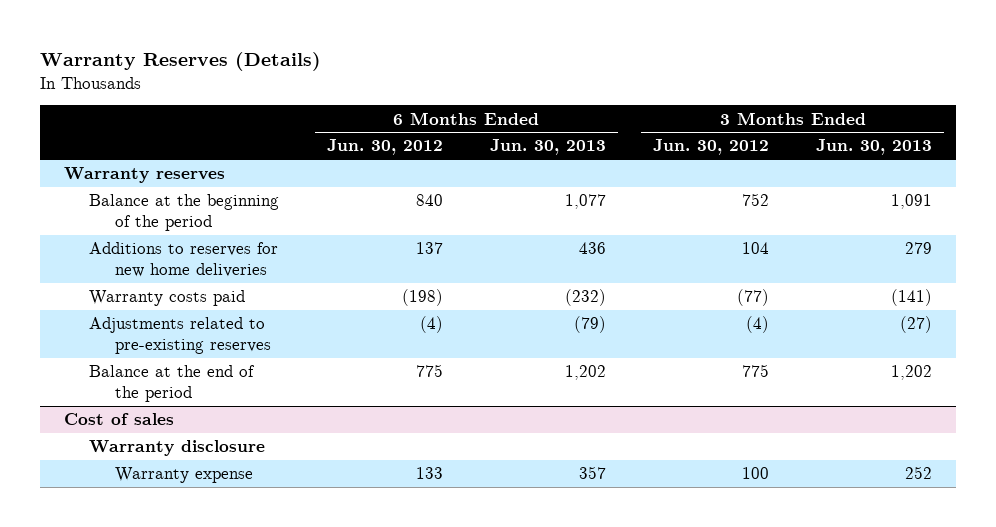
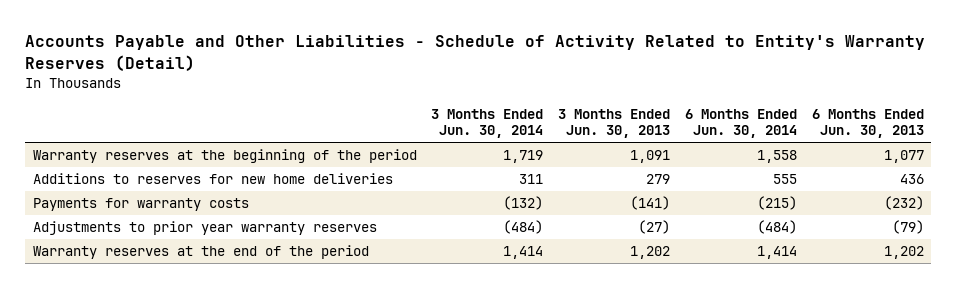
- Warranty Reserves (Details)
+ Accounts Payable and Other Liabilities - Schedule of Activity Related to Entity's Warranty Reserves (Detail)
- | 6 Months Ended Jun. 30, 2012 | 6 Months Ended Jun. 30, 2013 | 3 Months Ended Jun. 30, 2012 | 3 Months Ended Jun. 30, 2013
+ | 3 Months Ended Jun. 30, 2014 | 3 Months Ended Jun. 30, 2013 | 6 Months Ended Jun. 30, 2014 | 6 Months Ended Jun. 30, 2013
- Warranty reserves
- Balance at the beginning of the period | 840 | 1,077 | 752 | 1,091
+ Warranty reserves at the beginning of the period | 1,719 | 1,091 | 1,558 | 1,077
- Warranty costs paid | (198) | (232) | (77) | (141)
- Adjustments related to pre-existing reserves | (4) | (79) | (4) | (27)
- Balance at the end of the period | 775 | 1,202 | 775 | 1,202
- Cost of sales
- Warranty disclosure
- Warranty expense | 133 | 357 | 100 | 252
+ Payments for warranty costs | (132) | (141) | (215) | (232)
+ Adjustments to prior year warranty reserves | (484) | (27) | (484) | (79)
+ Warranty reserves at the end of the period | 1,414 | 1,202 | 1,414 | 1,202

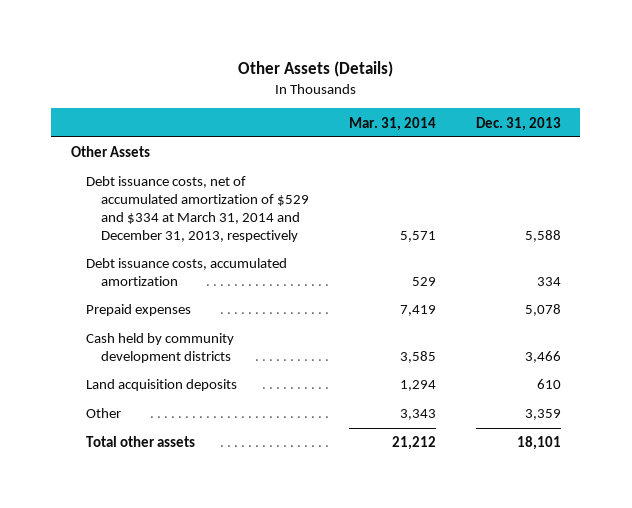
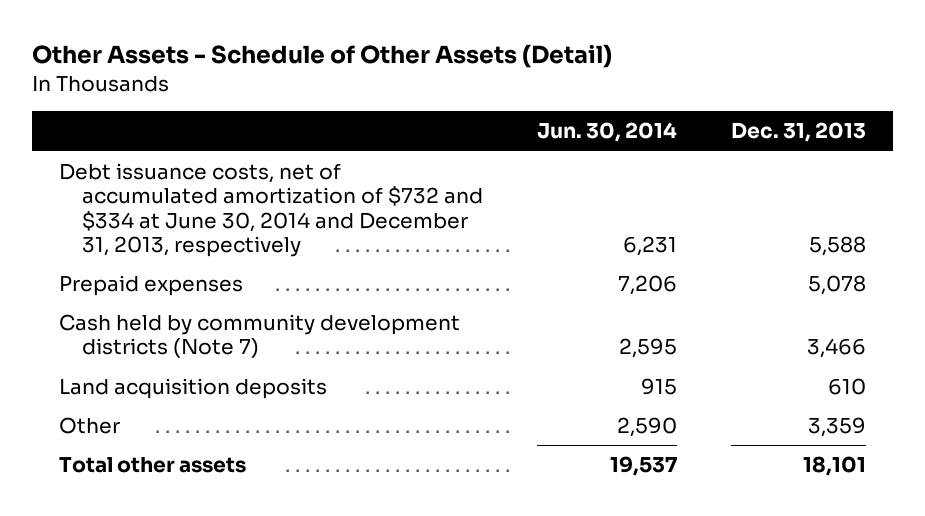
- Other Assets (Details)
+ Other Assets - Schedule of Other Assets (Detail)
- | Mar. 31, 2014 | Dec. 31, 2013
+ | Jun. 30, 2014 | Dec. 31, 2013
- Other Assets
- Debt issuance costs, net of accumulated amortization of $529 and $334 at March 31, 2014 and December 31, 2013, respectively | 5,571 | 5,588
- Debt issuance costs, accumulated amortization | 529 | 334
+ Debt issuance costs, net of accumulated amortization of $732 and $334 at June 30, 2014 and December 31, 2013, respectively | 6,231 | 5,588
- Cash held by community development districts | 3,585 | 3,466
+ Cash held by community development districts (Note 7) | 2,595 | 3,466

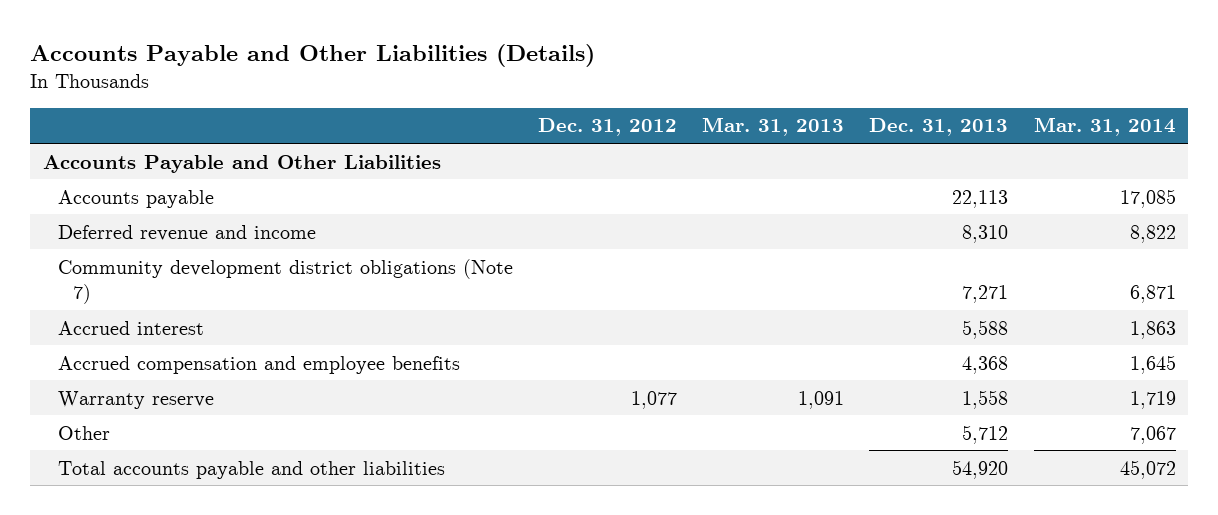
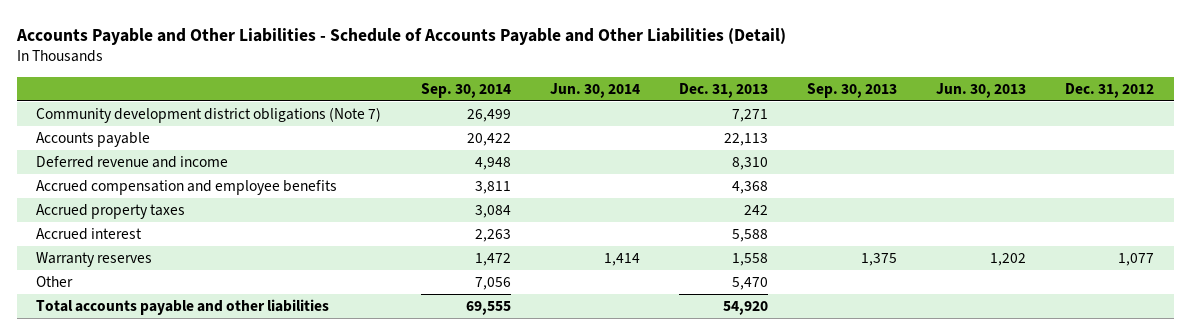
- Accounts Payable and Other Liabilities (Details)
+ Accounts Payable and Other Liabilities - Schedule of Accounts Payable and Other Liabilities (Detail)
- | Dec. 31, 2012 | Mar. 31, 2013 | Dec. 31, 2013 | Mar. 31, 2014
+ | Sep. 30, 2014 | Jun. 30, 2014 | Dec. 31, 2013 | Sep. 30, 2013 | Jun. 30, 2013 | Dec. 31, 2012
- Accounts Payable and Other Liabilities
moved up: Community development district obligations (Note 7) | 26,499 | | 7,271 | | |
- Warranty reserve | 1,077 | 1,091 | 1,558 | 1,719
- Other | | | 5,712 | 7,067
+ Accrued property taxes | 3,084 | | 242 | | |
moved down: Accrued interest | 2,263 | | 5,588 | | |
+ Warranty reserves | 1,472 | 1,414 | 1,558 | 1,375 | 1,202 | 1,077
+ Other | 7,056 | | 5,470 | | |

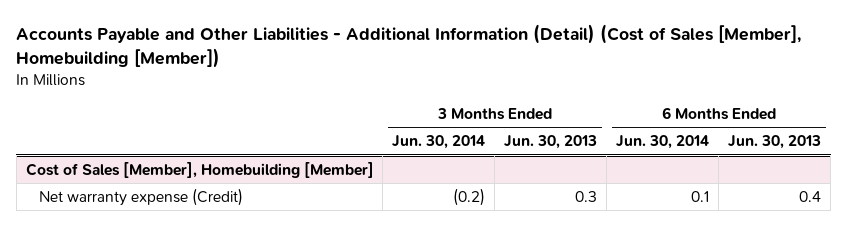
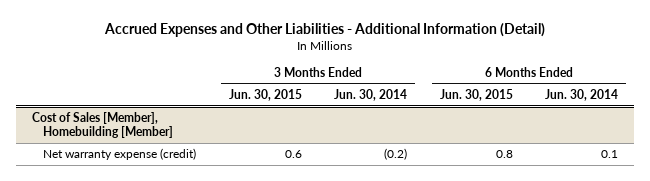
- Accounts Payable and Other Liabilities - Additional Information (Detail) (Cost of Sales [Member], Homebuilding [Member])
+ Accrued Expenses and Other Liabilities - Additional Information (Detail)
- | 3 Months Ended Jun. 30, 2014 | 3 Months Ended Jun. 30, 2013 | 6 Months Ended Jun. 30, 2014 | 6 Months Ended Jun. 30, 2013
+ | 3 Months Ended Jun. 30, 2015 | 3 Months Ended Jun. 30, 2014 | 6 Months Ended Jun. 30, 2015 | 6 Months Ended Jun. 30, 2014
@ Cost of Sales [Member], Homebuilding [Member]
- Net warranty expense (Credit) | (0.2) | 0.3 | 0.1 | 0.4
+ Net warranty expense (credit) | 0.6 | (0.2) | 0.8 | 0.1

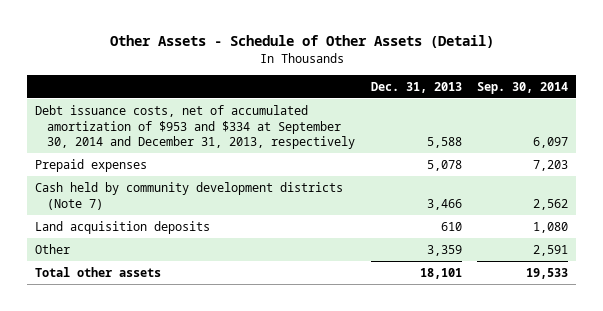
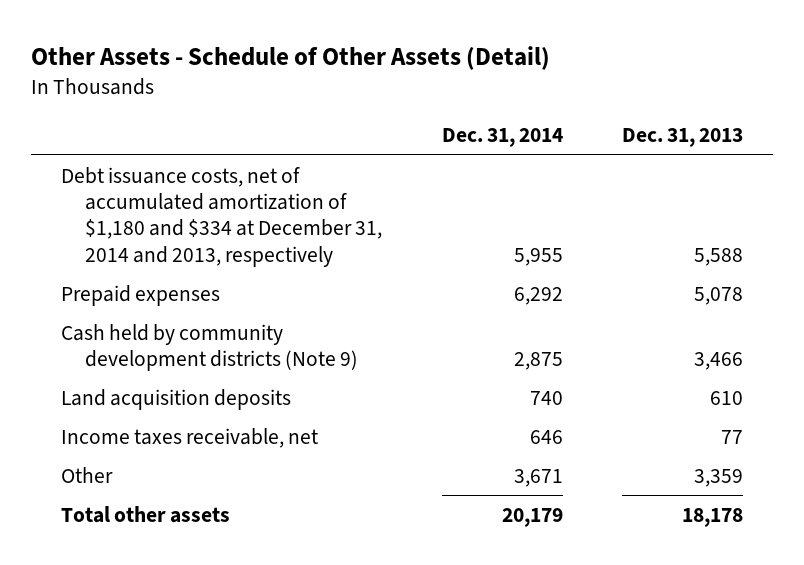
- | Dec. 31, 2013 | Sep. 30, 2014
+ | Dec. 31, 2014 | Dec. 31, 2013
- Debt issuance costs, net of accumulated amortization of $953 and $334 at September 30, 2014 and December 31, 2013, respectively | 5,588 | 6,097
+ Debt issuance costs, net of accumulated amortization of $1,180 and $334 at December 31, 2014 and 2013, respectively | 5,955 | 5,588
- Cash held by community development districts (Note 7) | 3,466 | 2,562
+ Cash held by community development districts (Note 9) | 2,875 | 3,466
+ Income taxes receivable, net | 646 | 77
- Total other assets | 18,101 | 19,533
+ Total other assets | 20,179 | 18,178

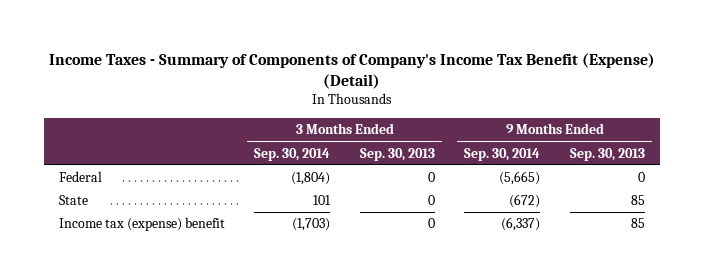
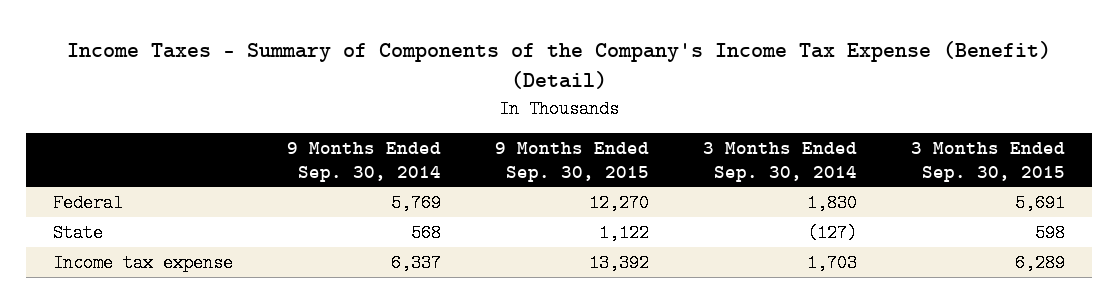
- Income Taxes - Summary of Components of Company's Income Tax Benefit (Expense) (Detail)
+ Income Taxes - Summary of Components of the Company's Income Tax Expense (Benefit) (Detail)
- | 3 Months Ended Sep. 30, 2014 | 3 Months Ended Sep. 30, 2013 | 9 Months Ended Sep. 30, 2014 | 9 Months Ended Sep. 30, 2013
+ | 9 Months Ended Sep. 30, 2014 | 9 Months Ended Sep. 30, 2015 | 3 Months Ended Sep. 30, 2014 | 3 Months Ended Sep. 30, 2015
- Federal | (1,804) | 0 | (5,665) | 0
- State | 101 | 0 | (672) | 85
- Income tax (expense) benefit | (1,703) | 0 | (6,337) | 85
+ Federal | 5,769 | 12,270 | 1,830 | 5,691
+ State | 568 | 1,122 | (127) | 598
+ Income tax expense | 6,337 | 13,392 | 1,703 | 6,289

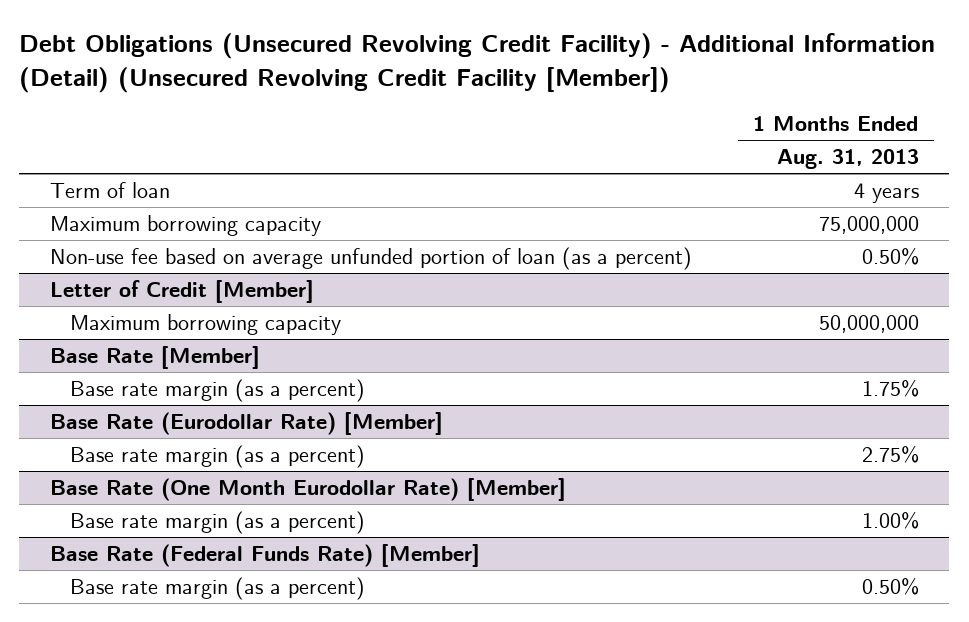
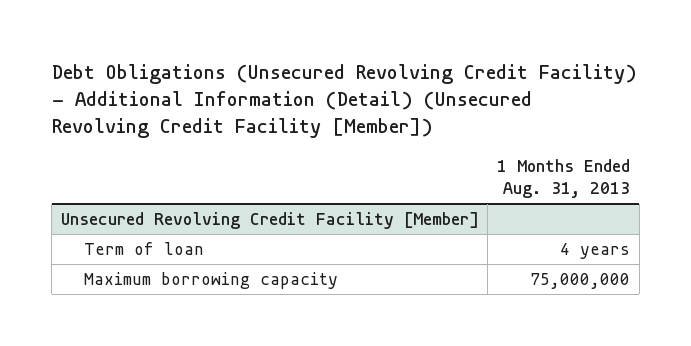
+ Unsecured Revolving Credit Facility [Member]
- Non-use fee based on average unfunded portion of loan (as a percent) | 0.50%
- Letter of Credit [Member]
- Maximum borrowing capacity | 50,000,000
- Base Rate [Member]
- Base rate margin (as a percent) | 1.75%
- Base Rate (Eurodollar Rate) [Member]
- Base rate margin (as a percent) | 2.75%
- Base Rate (One Month Eurodollar Rate) [Member]
- Base rate margin (as a percent) | 1.00%
- Base Rate (Federal Funds Rate) [Member]
- Base rate margin (as a percent) | 0.50%

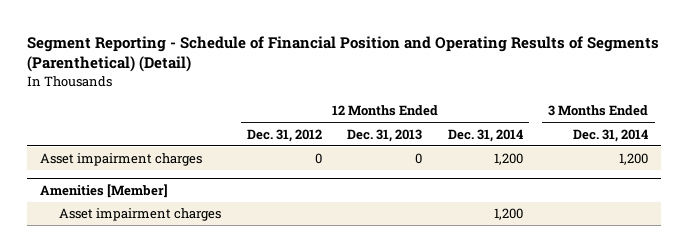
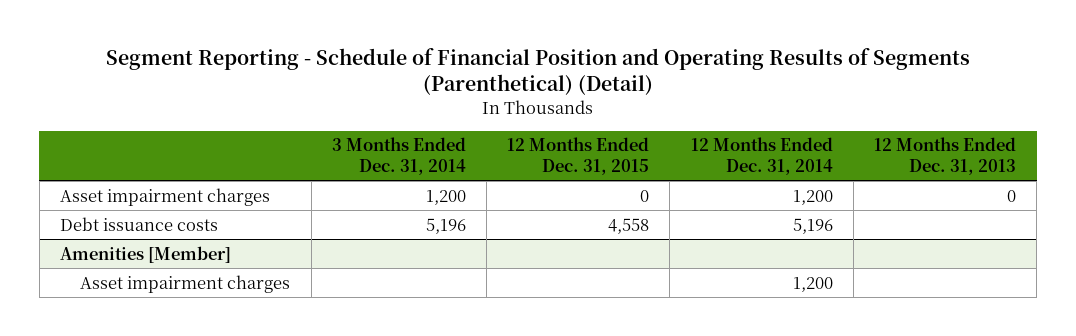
- | 12 Months Ended Dec. 31, 2012 | 12 Months Ended Dec. 31, 2013 | 12 Months Ended Dec. 31, 2014 | 3 Months Ended Dec. 31, 2014
+ | 3 Months Ended Dec. 31, 2014 | 12 Months Ended Dec. 31, 2015 | 12 Months Ended Dec. 31, 2014 | 12 Months Ended Dec. 31, 2013
+ Debt issuance costs | 5,196 | 4,558 | 5,196 |

